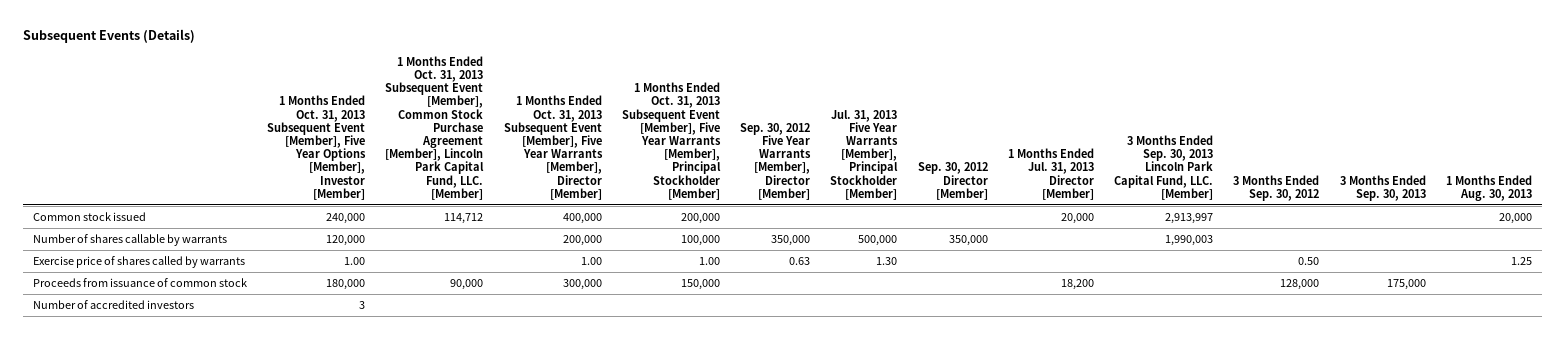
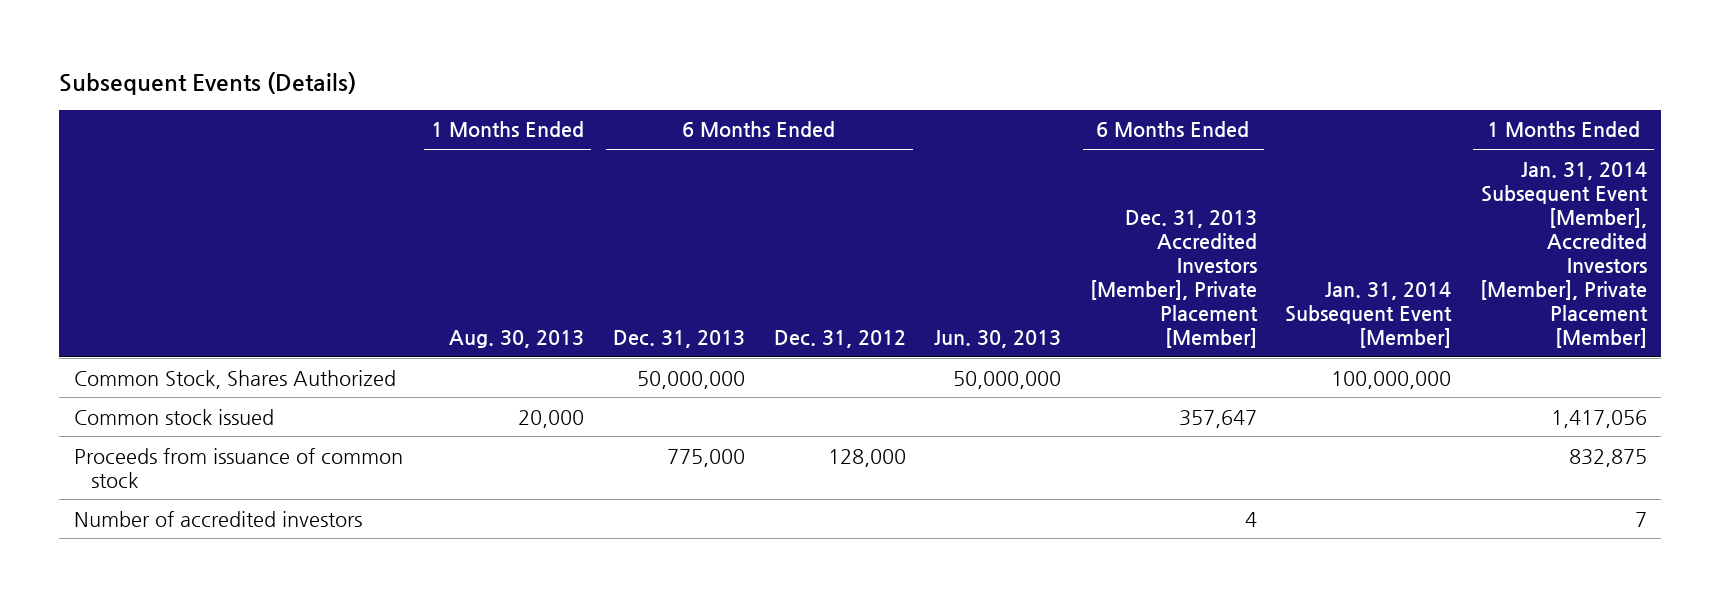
- | 1 Months Ended Oct. 31, 2013 Subsequent Event [Member], Five Year Options [Member], Investor [Member] | 1 Months Ended Oct. 31, 2013 Subsequent Event [Member], Common Stock Purchase Agreement [Member], Lincoln Park Capital Fund, LLC. [Member] | 1 Months Ended Oct. 31, 2013 Subsequent Event [Member], Five Year Warrants [Member], Director [Member] | 1 Months Ended Oct. 31, 2013 Subsequent Event [Member], Five Year Warrants [Member], Principal Stockholder [Member] | Sep. 30, 2012 Five Year Warrants [Member], Director [Member] | Jul. 31, 2013 Five Year Warrants [Member], Principal Stockholder [Member] | Sep. 30, 2012 Director [Member] | 1 Months Ended Jul. 31, 2013 Director [Member] | 3 Months Ended Sep. 30, 2013 Lincoln Park Capital Fund, LLC. [Member] | 3 Months Ended Sep. 30, 2012 | 3 Months Ended Sep. 30, 2013 | 1 Months Ended Aug. 30, 2013
+ | 1 Months Ended Aug. 30, 2013 | 6 Months Ended Dec. 31, 2013 | 6 Months Ended Dec. 31, 2012 | Jun. 30, 2013 | 6 Months Ended Dec. 31, 2013 Accredited Investors [Member], Private Placement [Member] | Jan. 31, 2014 Subsequent Event [Member] | 1 Months Ended Jan. 31, 2014 Subsequent Event [Member], Accredited Investors [Member], Private Placement [Member]
+ Common Stock, Shares Authorized | | 50,000,000 | | 50,000,000 | | 100,000,000 |
- Number of shares callable by warrants | 120,000 | | 200,000 | 100,000 | 350,000 | 500,000 | 350,000 | | 1,990,003 | | |
- Exercise price of shares called by warrants | 1.00 | | 1.00 | 1.00 | 0.63 | 1.30 | | | | 0.50 | | 1.25

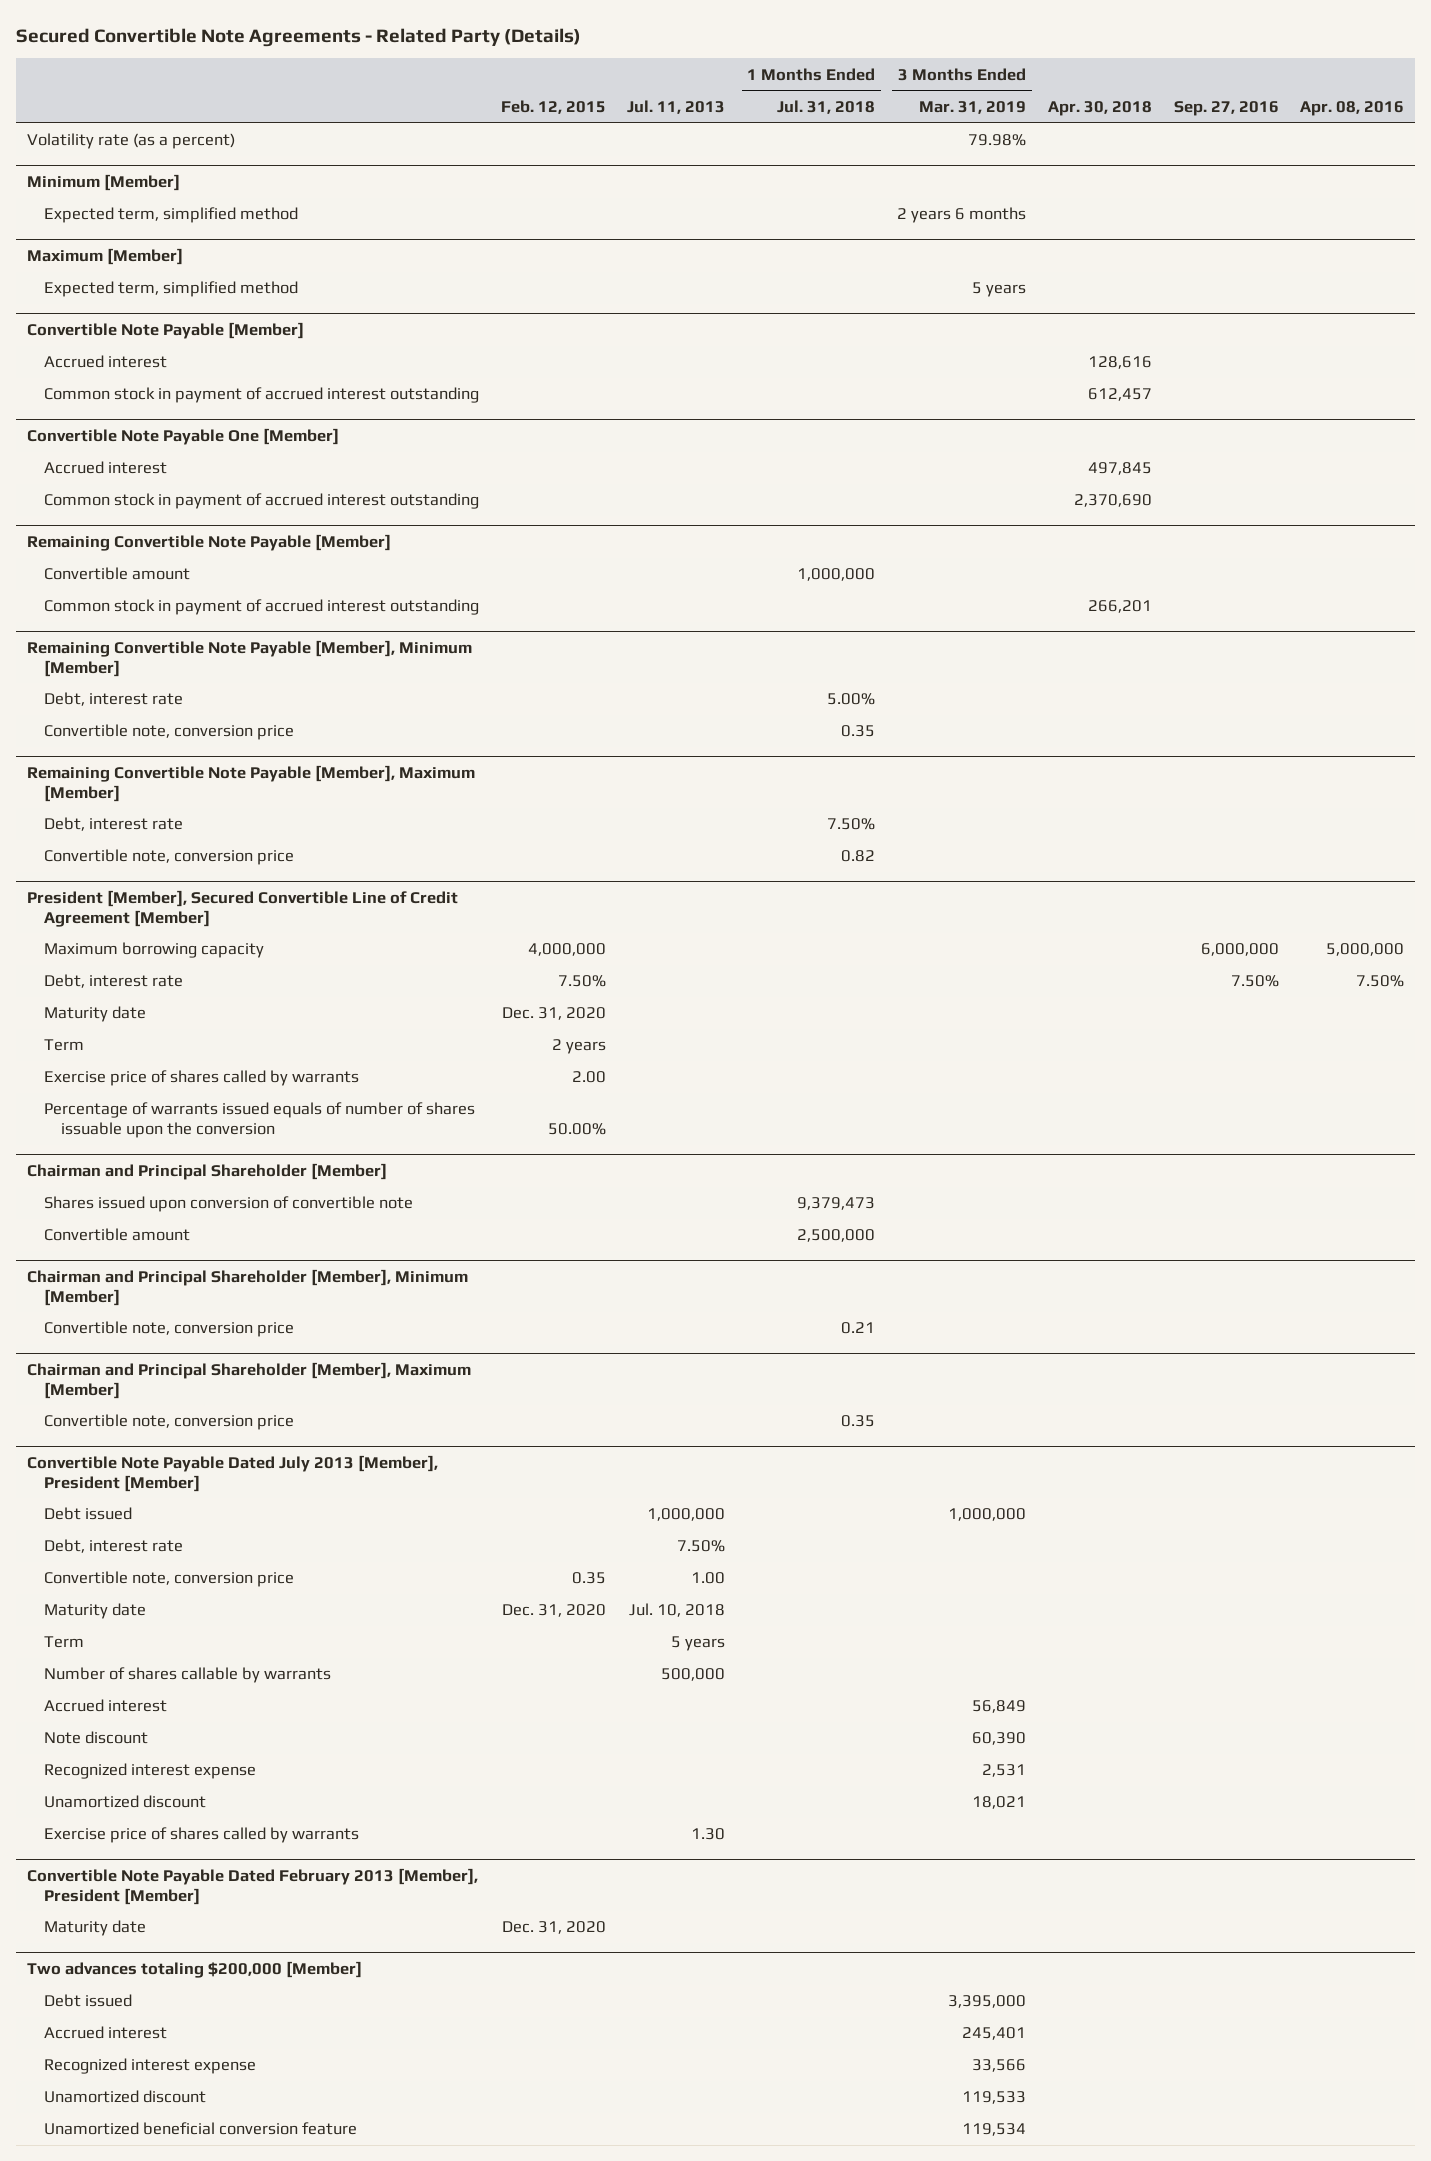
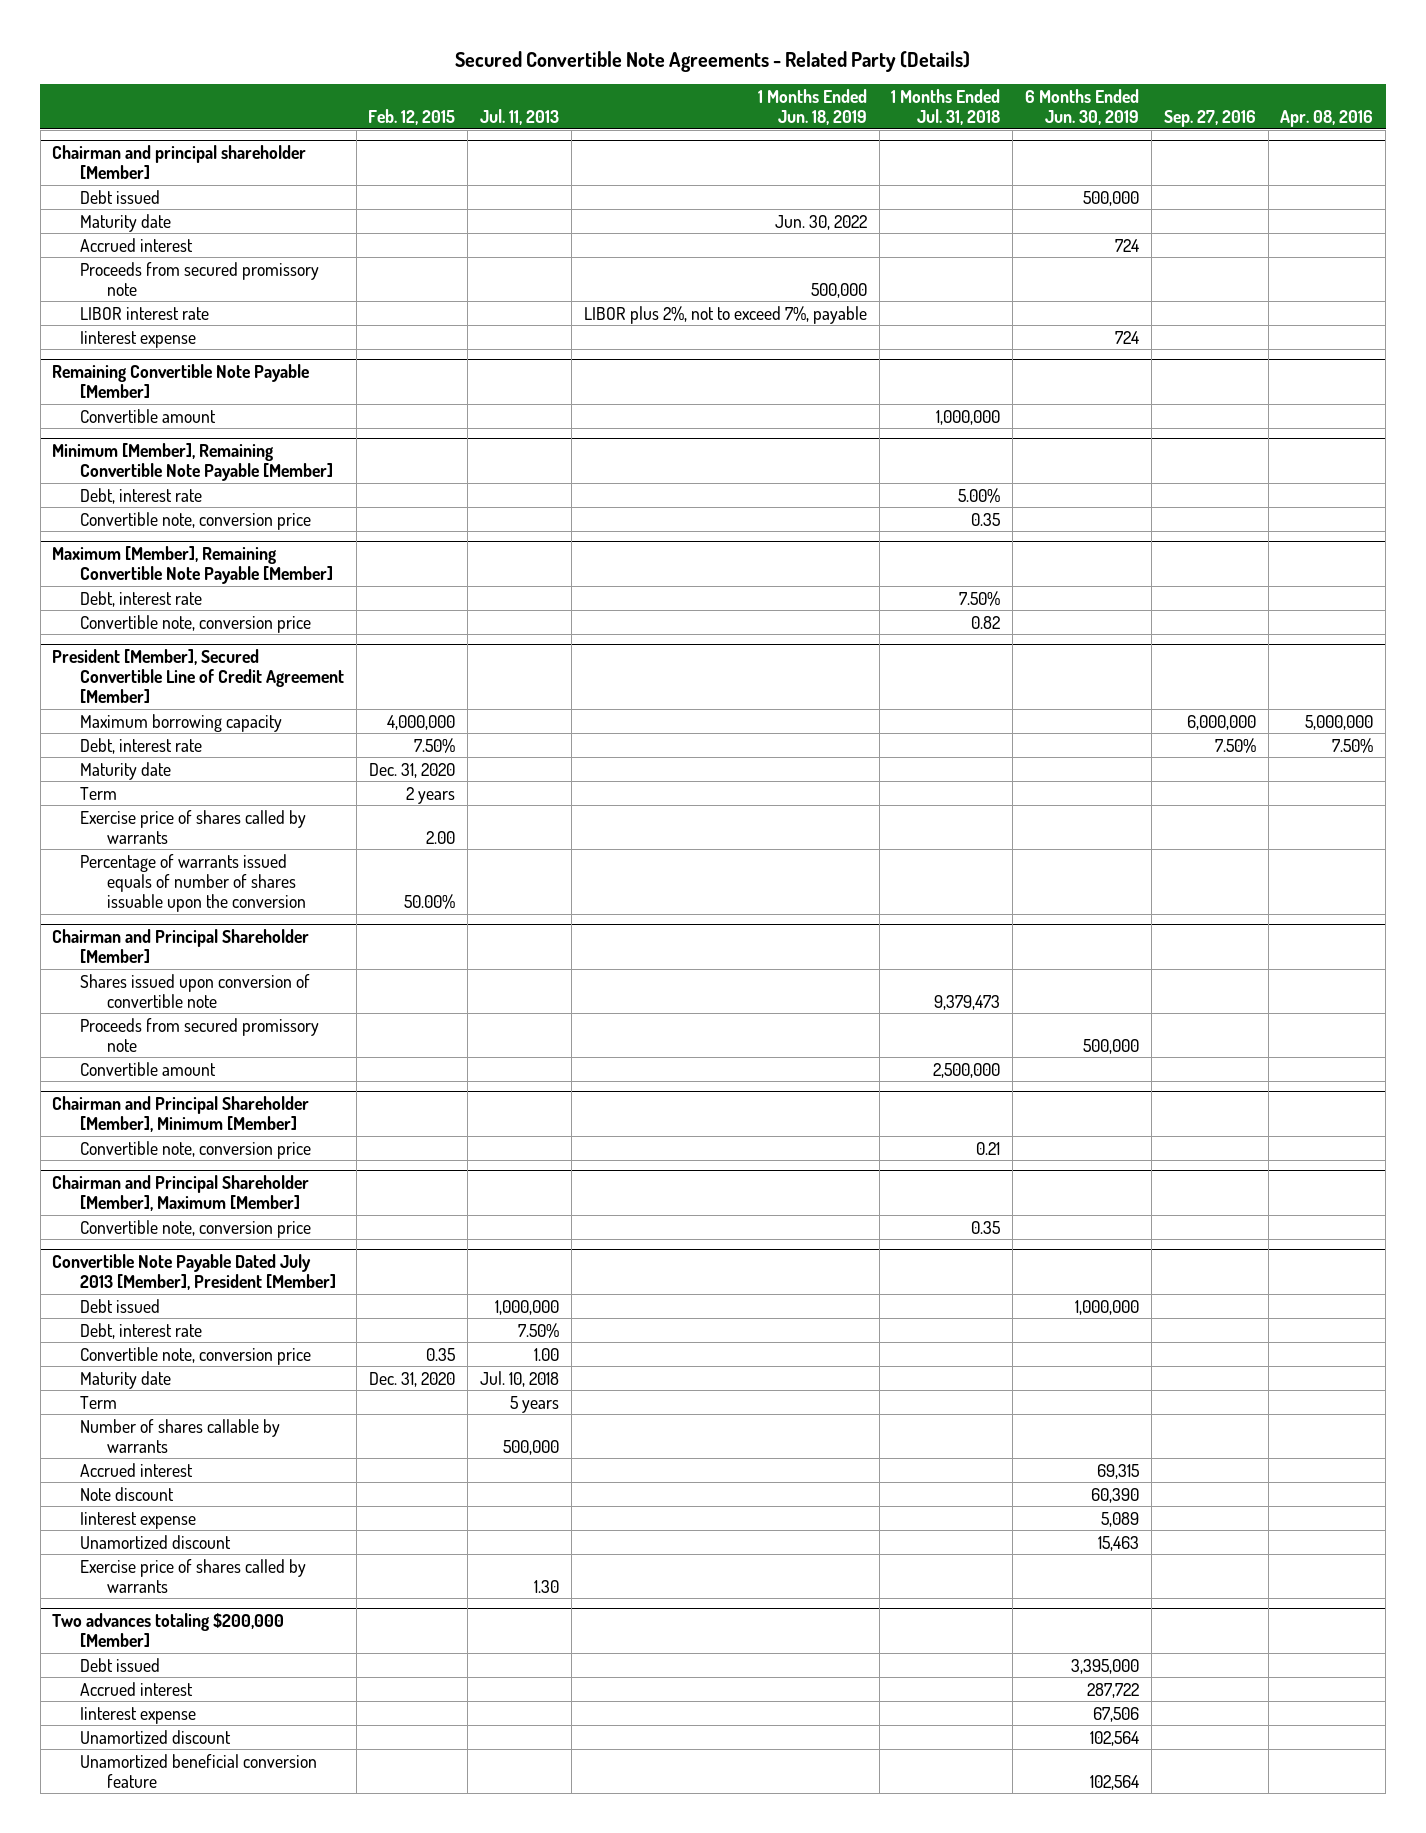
- | Feb. 12, 2015 | Jul. 11, 2013 | 1 Months Ended Jul. 31, 2018 | 3 Months Ended Mar. 31, 2019 | Apr. 30, 2018 | Sep. 27, 2016 | Apr. 08, 2016
+ | Feb. 12, 2015 | Jul. 11, 2013 | 1 Months Ended Jun. 18, 2019 | 1 Months Ended Jul. 31, 2018 | 6 Months Ended Jun. 30, 2019 | Sep. 27, 2016 | Apr. 08, 2016
- Volatility rate (as a percent) | | | | 79.98% | | |
- Minimum [Member]
- Expected term, simplified method | | | | 2 years 6 months | | |
- Maximum [Member]
- Expected term, simplified method | | | | 5 years | | |
- Convertible Note Payable [Member]
- Accrued interest | | | | | 128,616 | |
- Common stock in payment of accrued interest outstanding | | | | | 612,457 | |
- Convertible Note Payable One [Member]
- Accrued interest | | | | | 497,845 | |
- Common stock in payment of accrued interest outstanding | | | | | 2,370,690 | |
+ Chairman and principal shareholder [Member]
+ Debt issued | | | | | 500,000 | |
+ Maturity date | | | Jun. 30, 2022 | | | |
+ Accrued interest | | | | | 724 | |
+ Proceeds from secured promissory note | | | 500,000 | | | |
+ LIBOR interest rate | | | LIBOR plus 2%, not to exceed 7%, payable | | | |
+ Iinterest expense | | | | | 724 | |
@ Remaining Convertible Note Payable [Member]
- Common stock in payment of accrued interest outstanding | | | | | 266,201 | |
- Remaining Convertible Note Payable [Member], Minimum [Member]
+ Minimum [Member], Remaining Convertible Note Payable [Member]
- Remaining Convertible Note Payable [Member], Maximum [Member]
+ Maximum [Member], Remaining Convertible Note Payable [Member]
@ Chairman and Principal Shareholder [Member]
+ Proceeds from secured promissory note | | | | | 500,000 | |
@ Convertible Note Payable Dated July 2013 [Member], President [Member]
- Recognized interest expense | | | | 2,531 | | |
+ Iinterest expense | | | | | 5,089 | |
- Convertible Note Payable Dated February 2013 [Member], President [Member]
- Maturity date | Dec. 31, 2020 | | | | | |
@ Two advances totaling $200,000 [Member]
- Recognized interest expense | | | | 33,566 | | |
+ Iinterest expense | | | | | 67,506 | |

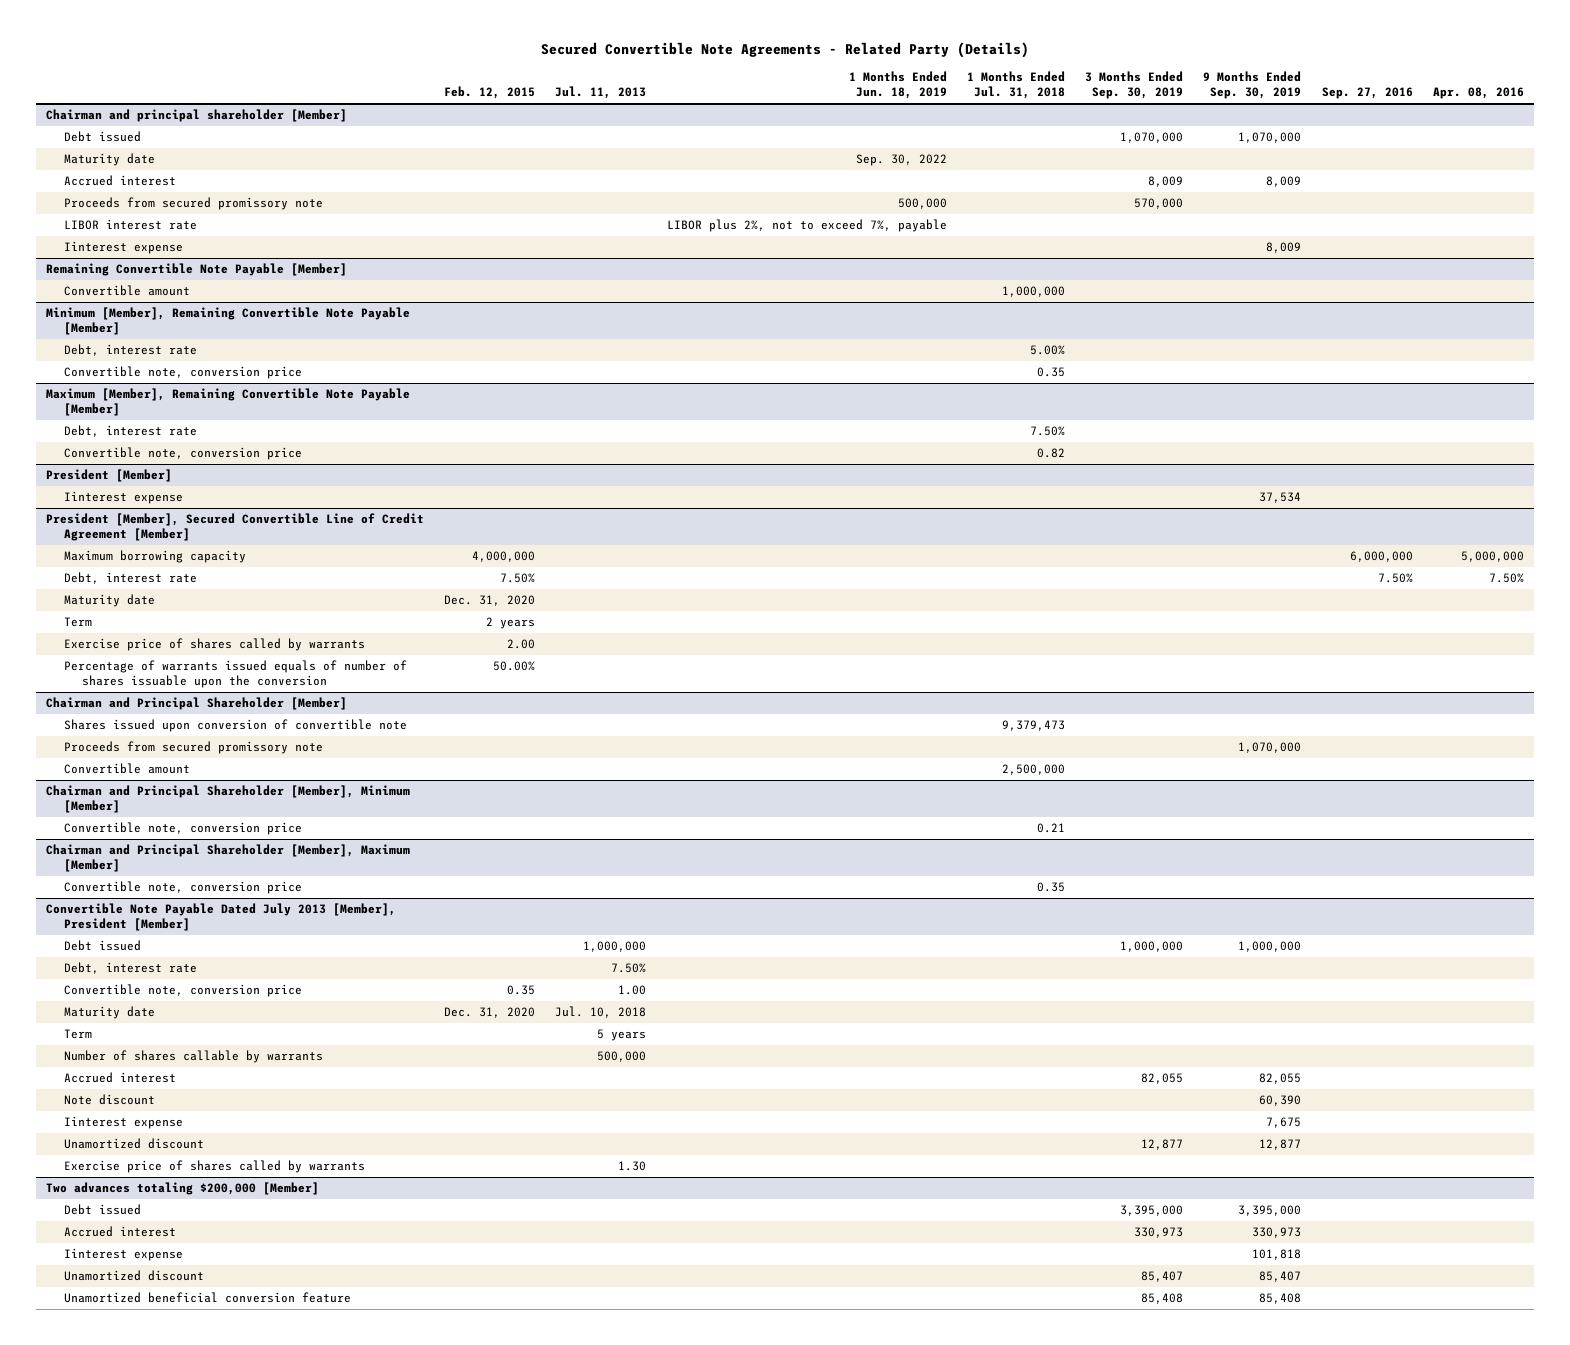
- | Feb. 12, 2015 | Jul. 11, 2013 | 1 Months Ended Jun. 18, 2019 | 1 Months Ended Jul. 31, 2018 | 6 Months Ended Jun. 30, 2019 | Sep. 27, 2016 | Apr. 08, 2016
+ | Feb. 12, 2015 | Jul. 11, 2013 | 1 Months Ended Jun. 18, 2019 | 1 Months Ended Jul. 31, 2018 | 3 Months Ended Sep. 30, 2019 | 9 Months Ended Sep. 30, 2019 | Sep. 27, 2016 | Apr. 08, 2016
@ Chairman and principal shareholder [Member]
- Maturity date | | | Jun. 30, 2022 | | | |
+ Maturity date | | | Sep. 30, 2022 | | | | |
+ President [Member]
+ Iinterest expense | | | | | | 37,534 | |

